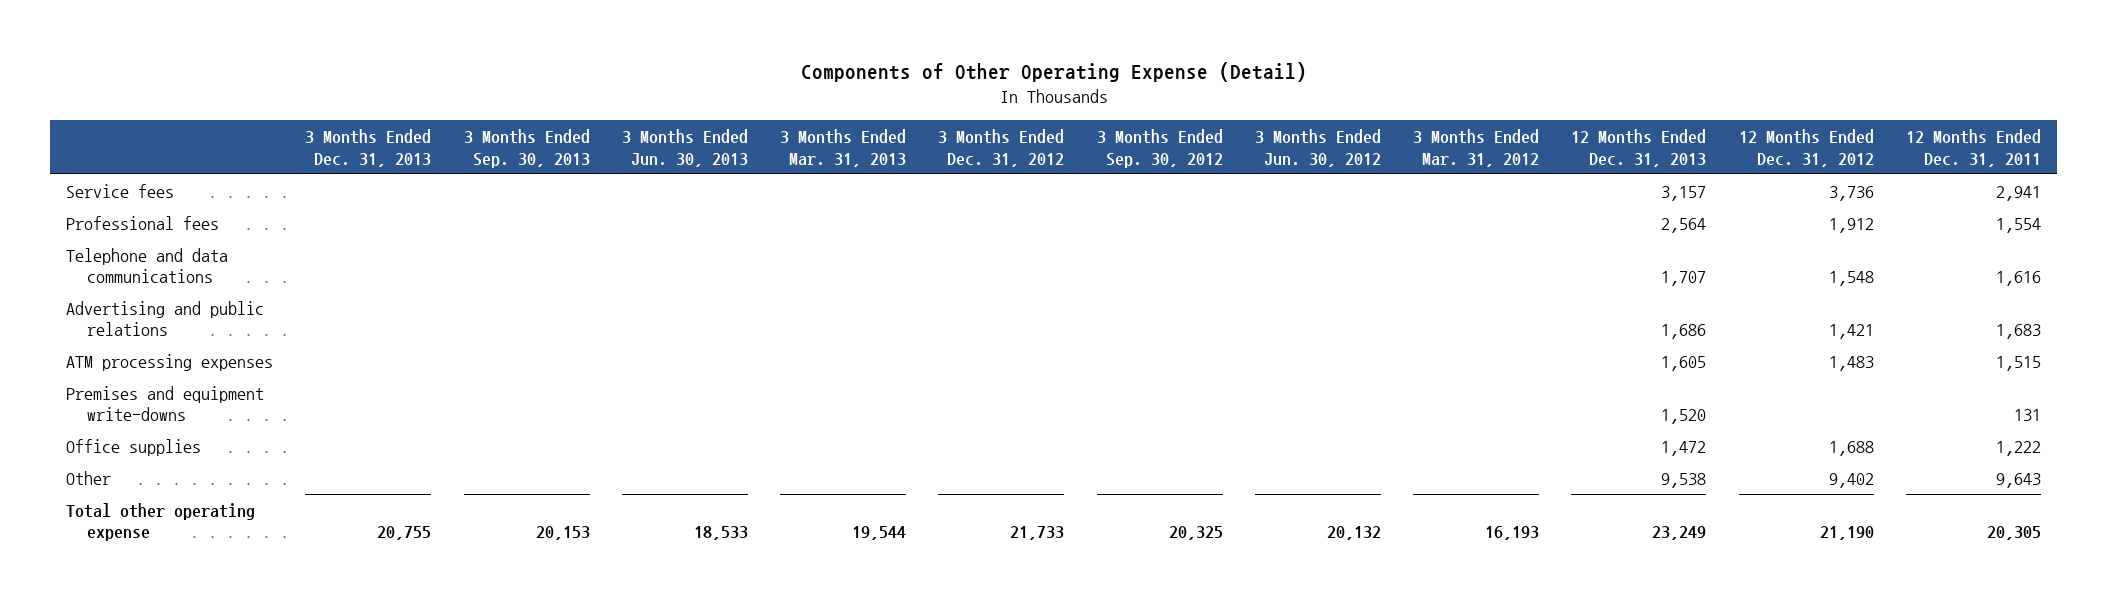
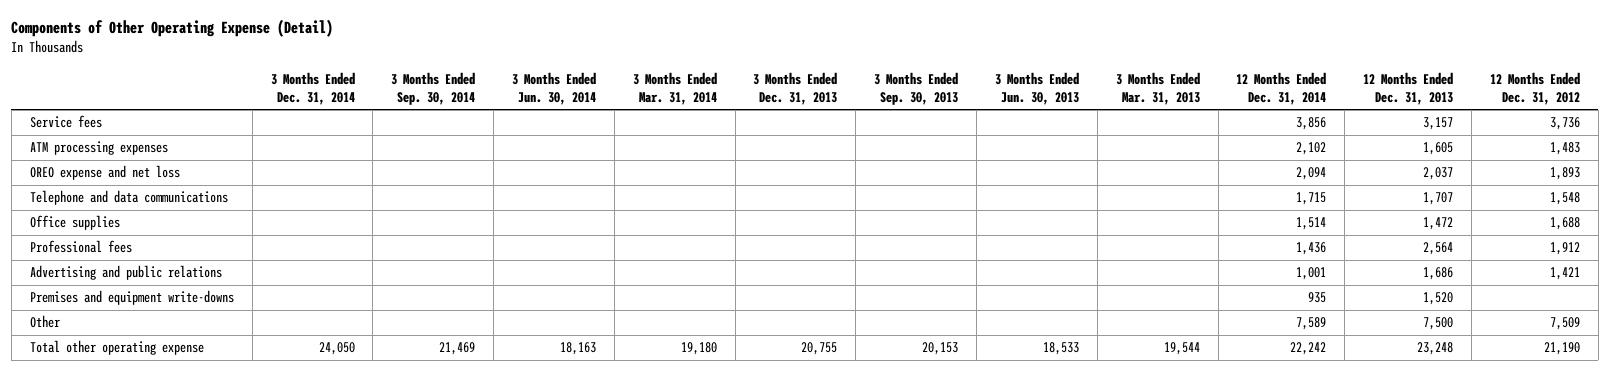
- | 3 Months Ended Dec. 31, 2013 | 3 Months Ended Sep. 30, 2013 | 3 Months Ended Jun. 30, 2013 | 3 Months Ended Mar. 31, 2013 | 3 Months Ended Dec. 31, 2012 | 3 Months Ended Sep. 30, 2012 | 3 Months Ended Jun. 30, 2012 | 3 Months Ended Mar. 31, 2012 | 12 Months Ended Dec. 31, 2013 | 12 Months Ended Dec. 31, 2012 | 12 Months Ended Dec. 31, 2011
+ | 3 Months Ended Dec. 31, 2014 | 3 Months Ended Sep. 30, 2014 | 3 Months Ended Jun. 30, 2014 | 3 Months Ended Mar. 31, 2014 | 3 Months Ended Dec. 31, 2013 | 3 Months Ended Sep. 30, 2013 | 3 Months Ended Jun. 30, 2013 | 3 Months Ended Mar. 31, 2013 | 12 Months Ended Dec. 31, 2014 | 12 Months Ended Dec. 31, 2013 | 12 Months Ended Dec. 31, 2012
moved up: ATM processing expenses | | | | | | | | | 2,102 | 1,605 | 1,483
+ OREO expense and net loss | | | | | | | | | 2,094 | 2,037 | 1,893
moved up: Office supplies | | | | | | | | | 1,514 | 1,472 | 1,688
moved down: Professional fees | | | | | | | | | 1,436 | 2,564 | 1,912
- Other | | | | | | | | | 9,538 | 9,402 | 9,643
- Total other operating expense | 20,755 | 20,153 | 18,533 | 19,544 | 21,733 | 20,325 | 20,132 | 16,193 | 23,249 | 21,190 | 20,305
+ Other | | | | | | | | | 7,589 | 7,500 | 7,509
+ Total other operating expense | 24,050 | 21,469 | 18,163 | 19,180 | 20,755 | 20,153 | 18,533 | 19,544 | 22,242 | 23,248 | 21,190

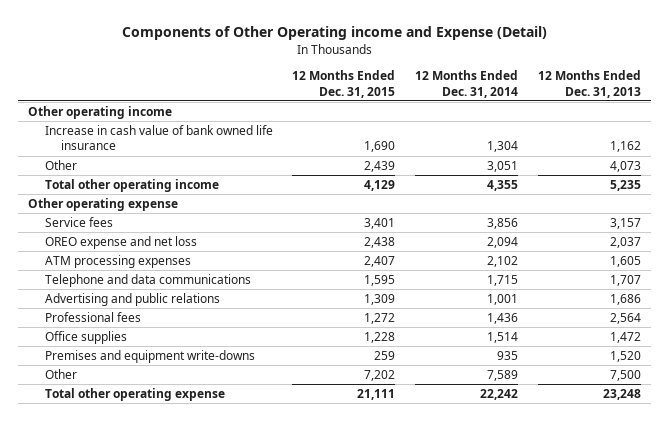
- Components of Other Operating Expense (Detail)
+ Components of Other Operating income and Expense (Detail)
- | 3 Months Ended Dec. 31, 2014 | 3 Months Ended Sep. 30, 2014 | 3 Months Ended Jun. 30, 2014 | 3 Months Ended Mar. 31, 2014 | 3 Months Ended Dec. 31, 2013 | 3 Months Ended Sep. 30, 2013 | 3 Months Ended Jun. 30, 2013 | 3 Months Ended Mar. 31, 2013 | 12 Months Ended Dec. 31, 2014 | 12 Months Ended Dec. 31, 2013 | 12 Months Ended Dec. 31, 2012
+ | 12 Months Ended Dec. 31, 2015 | 12 Months Ended Dec. 31, 2014 | 12 Months Ended Dec. 31, 2013
+ Other operating income
+ Increase in cash value of bank owned life insurance | 1,690 | 1,304 | 1,162
+ Other | 2,439 | 3,051 | 4,073
+ Total other operating income | 4,129 | 4,355 | 5,235
+ Other operating expense
moved down: ATM processing expenses | 2,407 | 2,102 | 1,605
moved down: Professional fees | 1,272 | 1,436 | 2,564
moved down: Office supplies | 1,228 | 1,514 | 1,472

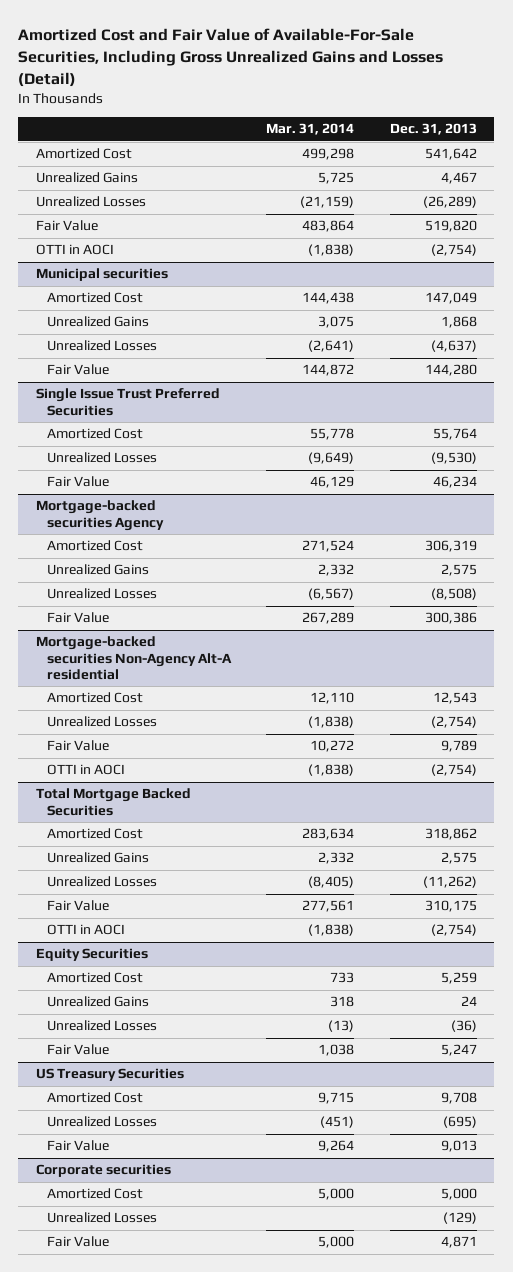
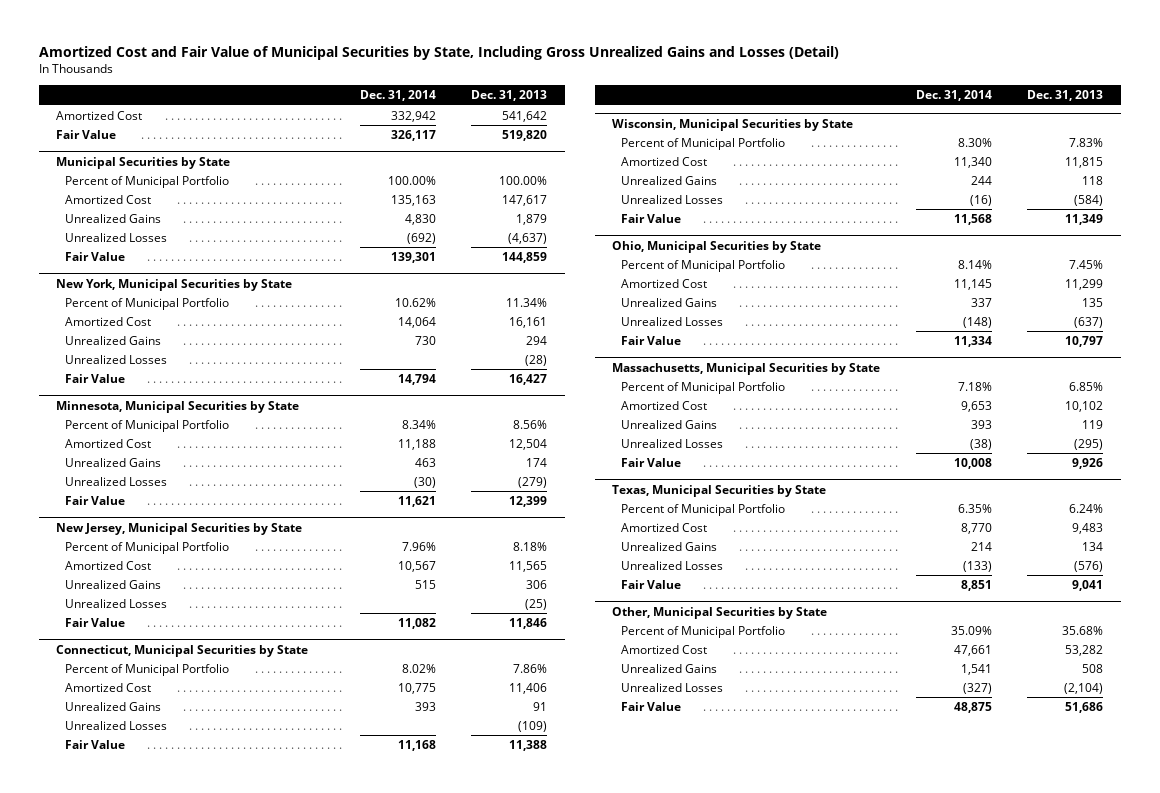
- Amortized Cost and Fair Value of Available-For-Sale Securities, Including Gross Unrealized Gains and Losses (Detail)
+ Amortized Cost and Fair Value of Municipal Securities by State, Including Gross Unrealized Gains and Losses (Detail)
- | Mar. 31, 2014 | Dec. 31, 2013
+ | Dec. 31, 2014 | Dec. 31, 2013
- Unrealized Gains | 5,725 | 4,467
- Unrealized Losses | (21,159) | (26,289)
- OTTI in AOCI | (1,838) | (2,754)
- Municipal securities
- Amortized Cost | 144,438 | 147,049
- Unrealized Gains | 3,075 | 1,868
+ Municipal Securities by State
+ Percent of Municipal Portfolio | 100.00% | 100.00%
+ Amortized Cost | 135,163 | 147,617
+ Unrealized Gains | 4,830 | 1,879
- Fair Value | 144,872 | 144,280
- Single Issue Trust Preferred Securities
- Amortized Cost | 55,778 | 55,764
- Unrealized Losses | (9,649) | (9,530)
- Fair Value | 46,129 | 46,234
- Mortgage-backed securities Agency
- Amortized Cost | 271,524 | 306,319
- Unrealized Gains | 2,332 | 2,575
- Unrealized Losses | (6,567) | (8,508)
- Fair Value | 267,289 | 300,386
- Mortgage-backed securities Non-Agency Alt-A residential
- Amortized Cost | 12,110 | 12,543
- Unrealized Losses | (1,838) | (2,754)
- Fair Value | 10,272 | 9,789
- OTTI in AOCI | (1,838) | (2,754)
- Total Mortgage Backed Securities
- Amortized Cost | 283,634 | 318,862
- Unrealized Gains | 2,332 | 2,575
- Unrealized Losses | (8,405) | (11,262)
- Fair Value | 277,561 | 310,175
- OTTI in AOCI | (1,838) | (2,754)
- Equity Securities
- Amortized Cost | 733 | 5,259
- Unrealized Gains | 318 | 24
- Unrealized Losses | (13) | (36)
- Fair Value | 1,038 | 5,247
- US Treasury Securities
- Amortized Cost | 9,715 | 9,708
- Unrealized Losses | (451) | (695)
- Fair Value | 9,264 | 9,013
- Corporate securities
- Amortized Cost | 5,000 | 5,000
- Unrealized Losses | | (129)
- Fair Value | 5,000 | 4,871
+ Fair Value | 139,301 | 144,859
+ New York, Municipal Securities by State
+ Percent of Municipal Portfolio | 10.62% | 11.34%
+ Amortized Cost | 14,064 | 16,161
+ Unrealized Gains | 730 | 294
+ Unrealized Losses | | (28)
+ Fair Value | 14,794 | 16,427
+ Minnesota, Municipal Securities by State
+ Percent of Municipal Portfolio | 8.34% | 8.56%
+ Amortized Cost | 11,188 | 12,504
+ Unrealized Gains | 463 | 174
+ Unrealized Losses | (30) | (279)
+ Fair Value | 11,621 | 12,399
+ New Jersey, Municipal Securities by State
+ Percent of Municipal Portfolio | 7.96% | 8.18%
+ Amortized Cost | 10,567 | 11,565
+ Unrealized Gains | 515 | 306
+ Unrealized Losses | | (25)
+ Fair Value | 11,082 | 11,846
+ Connecticut, Municipal Securities by State
+ Percent of Municipal Portfolio | 8.02% | 7.86%
+ Amortized Cost | 10,775 | 11,406
+ Unrealized Gains | 393 | 91
+ Unrealized Losses | | (109)
+ Fair Value | 11,168 | 11,388
+ Wisconsin, Municipal Securities by State
+ Percent of Municipal Portfolio | 8.30% | 7.83%
+ Amortized Cost | 11,340 | 11,815
+ Unrealized Gains | 244 | 118
+ Unrealized Losses | (16) | (584)
+ Fair Value | 11,568 | 11,349
+ Ohio, Municipal Securities by State
+ Percent of Municipal Portfolio | 8.14% | 7.45%
+ Amortized Cost | 11,145 | 11,299
+ Unrealized Gains | 337 | 135
+ Unrealized Losses | (148) | (637)
+ Fair Value | 11,334 | 10,797
+ Massachusetts, Municipal Securities by State
+ Percent of Municipal Portfolio | 7.18% | 6.85%
+ Amortized Cost | 9,653 | 10,102
+ Unrealized Gains | 393 | 119
+ Unrealized Losses | (38) | (295)
+ Fair Value | 10,008 | 9,926
+ Texas, Municipal Securities by State
+ Percent of Municipal Portfolio | 6.35% | 6.24%
+ Amortized Cost | 8,770 | 9,483
+ Unrealized Gains | 214 | 134
+ Unrealized Losses | (133) | (576)
+ Fair Value | 8,851 | 9,041
+ Other, Municipal Securities by State
+ Percent of Municipal Portfolio | 35.09% | 35.68%
+ Amortized Cost | 47,661 | 53,282
+ Unrealized Gains | 1,541 | 508
+ Unrealized Losses | (327) | (2,104)
+ Fair Value | 48,875 | 51,686

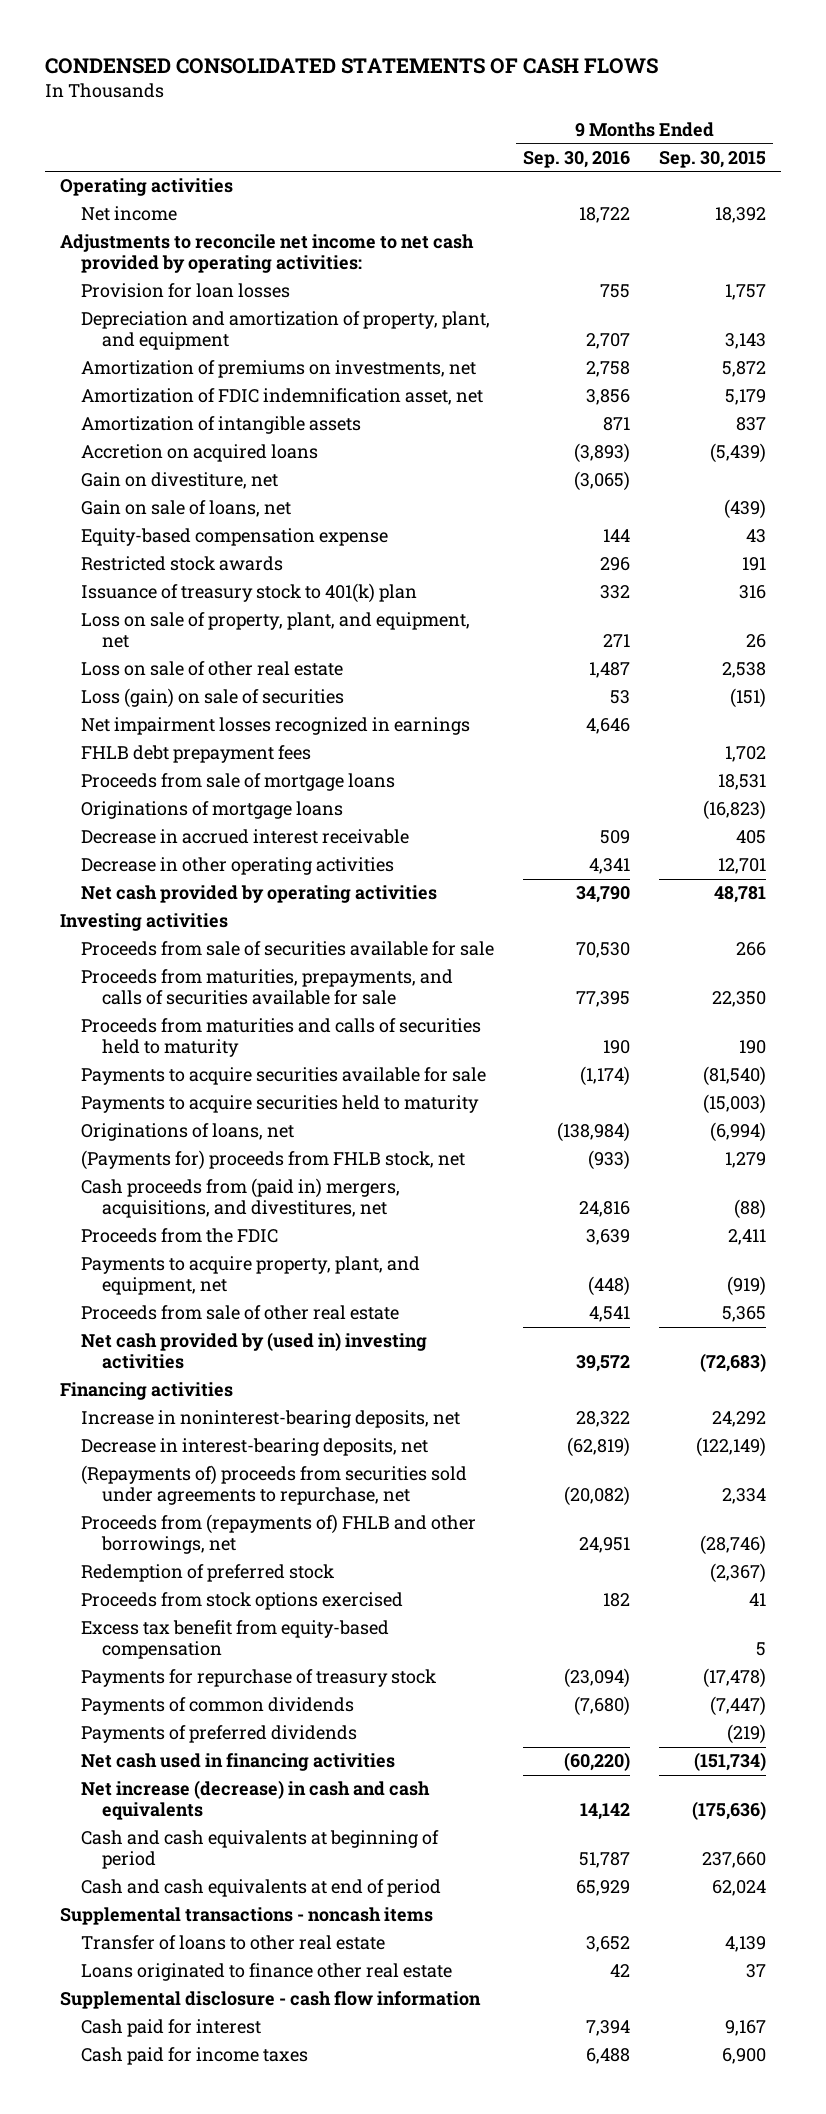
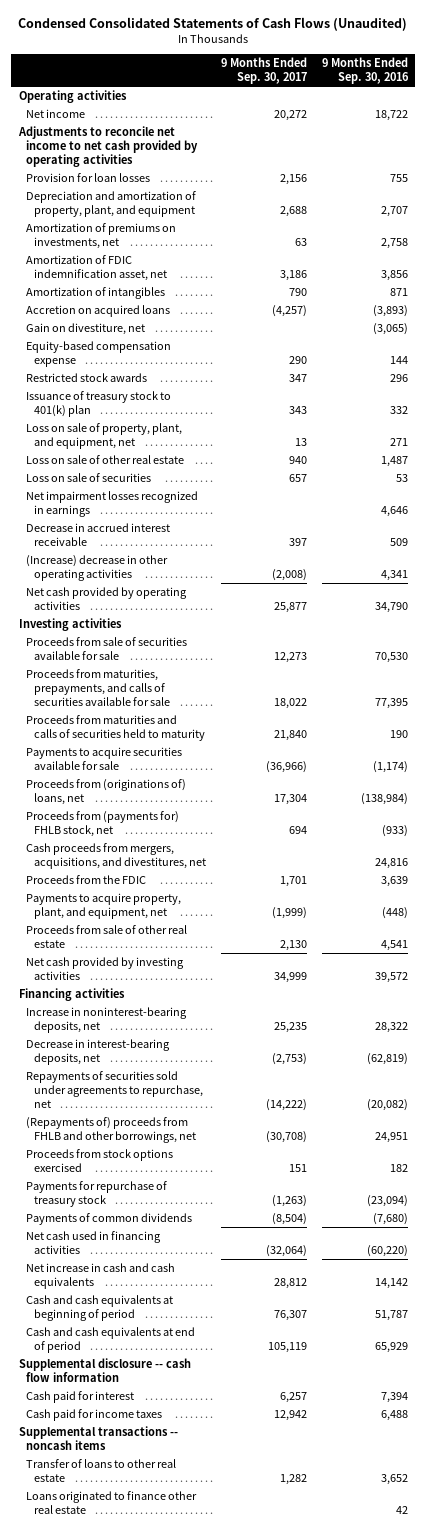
- CONDENSED CONSOLIDATED STATEMENTS OF CASH FLOWS
+ Condensed Consolidated Statements of Cash Flows (Unaudited)
- | 9 Months Ended Sep. 30, 2016 | 9 Months Ended Sep. 30, 2015
+ | 9 Months Ended Sep. 30, 2017 | 9 Months Ended Sep. 30, 2016
- Adjustments to reconcile net income to net cash provided by operating activities:
+ Adjustments to reconcile net income to net cash provided by operating activities
- Amortization of intangible assets | 871 | 837
+ Amortization of intangibles | 790 | 871
- Gain on sale of loans, net | | (439)
- Loss (gain) on sale of securities | 53 | (151)
+ Loss on sale of securities | 657 | 53
- FHLB debt prepayment fees | | 1,702
- Proceeds from sale of mortgage loans | | 18,531
- Originations of mortgage loans | | (16,823)
- Decrease in other operating activities | 4,341 | 12,701
+ (Increase) decrease in other operating activities | (2,008) | 4,341
- Payments to acquire securities held to maturity | | (15,003)
- Originations of loans, net | (138,984) | (6,994)
- (Payments for) proceeds from FHLB stock, net | (933) | 1,279
- Cash proceeds from (paid in) mergers, acquisitions, and divestitures, net | 24,816 | (88)
+ Proceeds from (originations of) loans, net | 17,304 | (138,984)
+ Proceeds from (payments for) FHLB stock, net | 694 | (933)
+ Cash proceeds from mergers, acquisitions, and divestitures, net | | 24,816
- Net cash provided by (used in) investing activities | 39,572 | (72,683)
+ Net cash provided by investing activities | 34,999 | 39,572
- (Repayments of) proceeds from securities sold under agreements to repurchase, net | (20,082) | 2,334
- Proceeds from (repayments of) FHLB and other borrowings, net | 24,951 | (28,746)
- Redemption of preferred stock | | (2,367)
+ Repayments of securities sold under agreements to repurchase, net | (14,222) | (20,082)
+ (Repayments of) proceeds from FHLB and other borrowings, net | (30,708) | 24,951
- Excess tax benefit from equity-based compensation | | 5
- Payments of preferred dividends | | (219)
- Net increase (decrease) in cash and cash equivalents | 14,142 | (175,636)
+ Net increase in cash and cash equivalents | 28,812 | 14,142
- Supplemental transactions - noncash items
- Supplemental disclosure - cash flow information
+ Supplemental disclosure -- cash flow information
+ Supplemental transactions -- noncash items
moved down: Transfer of loans to other real estate | 1,282 | 3,652
moved down: Loans originated to finance other real estate | | 42

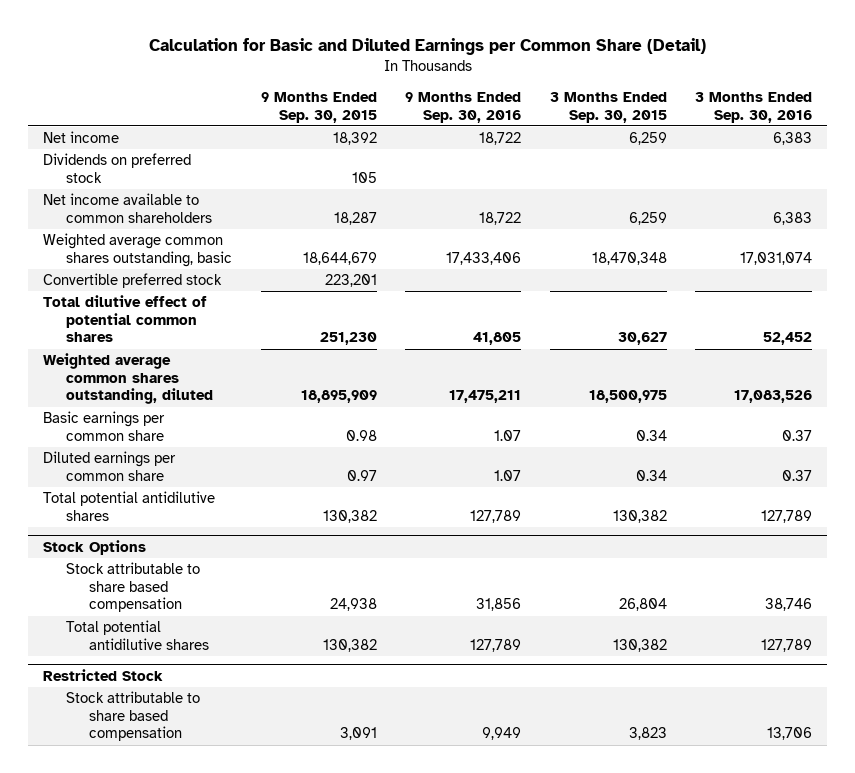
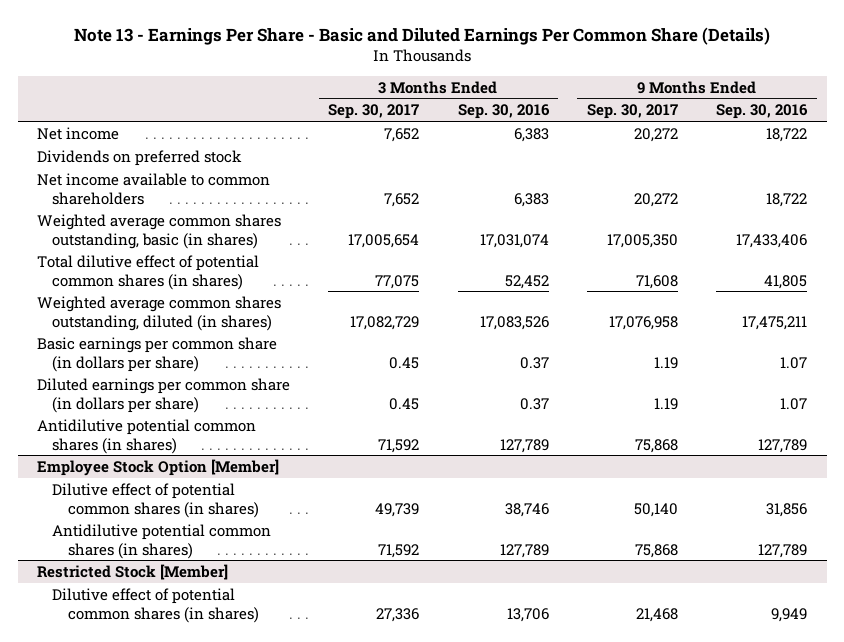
- Calculation for Basic and Diluted Earnings per Common Share (Detail)
+ Note 13 - Earnings Per Share - Basic and Diluted Earnings Per Common Share (Details)
- | 9 Months Ended Sep. 30, 2015 | 9 Months Ended Sep. 30, 2016 | 3 Months Ended Sep. 30, 2015 | 3 Months Ended Sep. 30, 2016
+ | 3 Months Ended Sep. 30, 2017 | 3 Months Ended Sep. 30, 2016 | 9 Months Ended Sep. 30, 2017 | 9 Months Ended Sep. 30, 2016
- Weighted average common shares outstanding, basic | 18,644,679 | 17,433,406 | 18,470,348 | 17,031,074
- Convertible preferred stock | 223,201 | | |
- Total dilutive effect of potential common shares | 251,230 | 41,805 | 30,627 | 52,452
- Weighted average common shares outstanding, diluted | 18,895,909 | 17,475,211 | 18,500,975 | 17,083,526
- Basic earnings per common share | 0.98 | 1.07 | 0.34 | 0.37
- Diluted earnings per common share | 0.97 | 1.07 | 0.34 | 0.37
- Total potential antidilutive shares | 130,382 | 127,789 | 130,382 | 127,789
- Stock Options
- Stock attributable to share based compensation | 24,938 | 31,856 | 26,804 | 38,746
- Total potential antidilutive shares | 130,382 | 127,789 | 130,382 | 127,789
- Restricted Stock
- Stock attributable to share based compensation | 3,091 | 9,949 | 3,823 | 13,706
+ Weighted average common shares outstanding, basic (in shares) | 17,005,654 | 17,031,074 | 17,005,350 | 17,433,406
+ Total dilutive effect of potential common shares (in shares) | 77,075 | 52,452 | 71,608 | 41,805
+ Weighted average common shares outstanding, diluted (in shares) | 17,082,729 | 17,083,526 | 17,076,958 | 17,475,211
+ Basic earnings per common share (in dollars per share) | 0.45 | 0.37 | 1.19 | 1.07
+ Diluted earnings per common share (in dollars per share) | 0.45 | 0.37 | 1.19 | 1.07
+ Antidilutive potential common shares (in shares) | 71,592 | 127,789 | 75,868 | 127,789
+ Employee Stock Option [Member]
+ Dilutive effect of potential common shares (in shares) | 49,739 | 38,746 | 50,140 | 31,856
+ Antidilutive potential common shares (in shares) | 71,592 | 127,789 | 75,868 | 127,789
+ Restricted Stock [Member]
+ Dilutive effect of potential common shares (in shares) | 27,336 | 13,706 | 21,468 | 9,949

